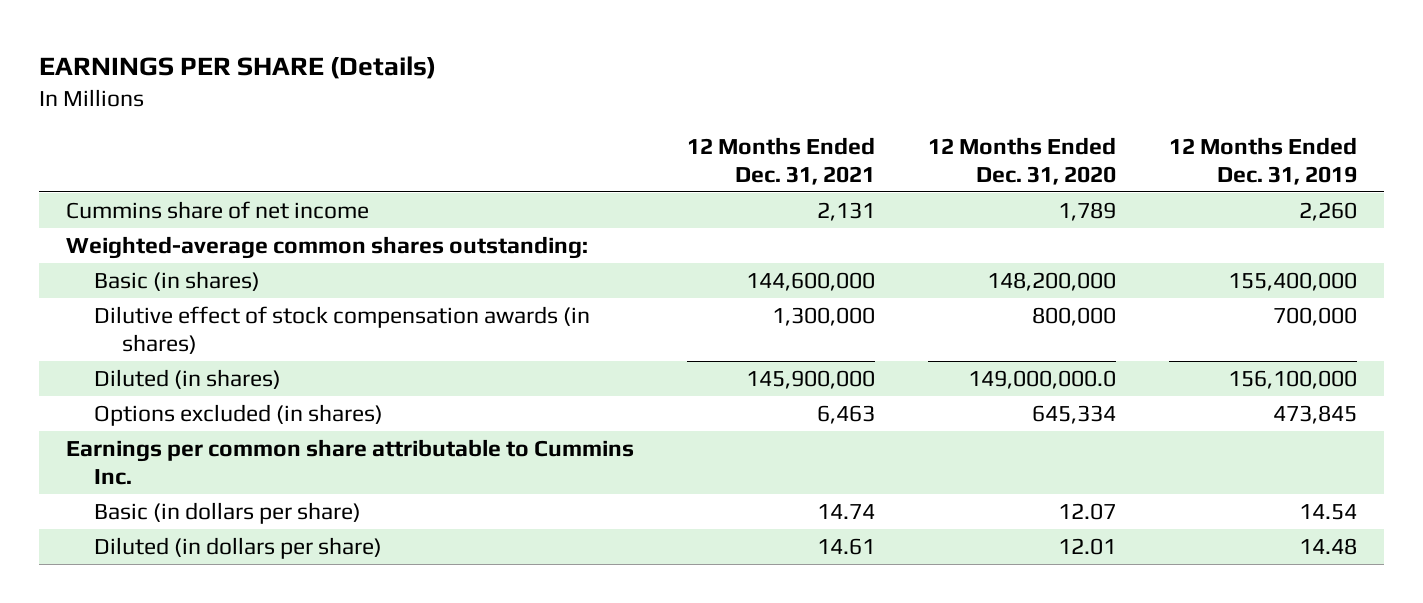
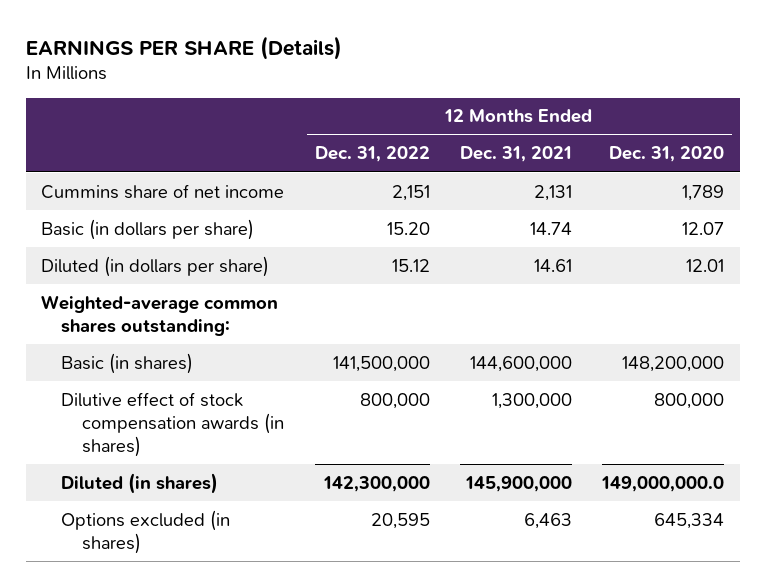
- | 12 Months Ended Dec. 31, 2021 | 12 Months Ended Dec. 31, 2020 | 12 Months Ended Dec. 31, 2019
+ | 12 Months Ended Dec. 31, 2022 | 12 Months Ended Dec. 31, 2021 | 12 Months Ended Dec. 31, 2020
moved up: Basic (in dollars per share) | 15.20 | 14.74 | 12.07
moved up: Diluted (in dollars per share) | 15.12 | 14.61 | 12.01
- Earnings per common share attributable to Cummins Inc.

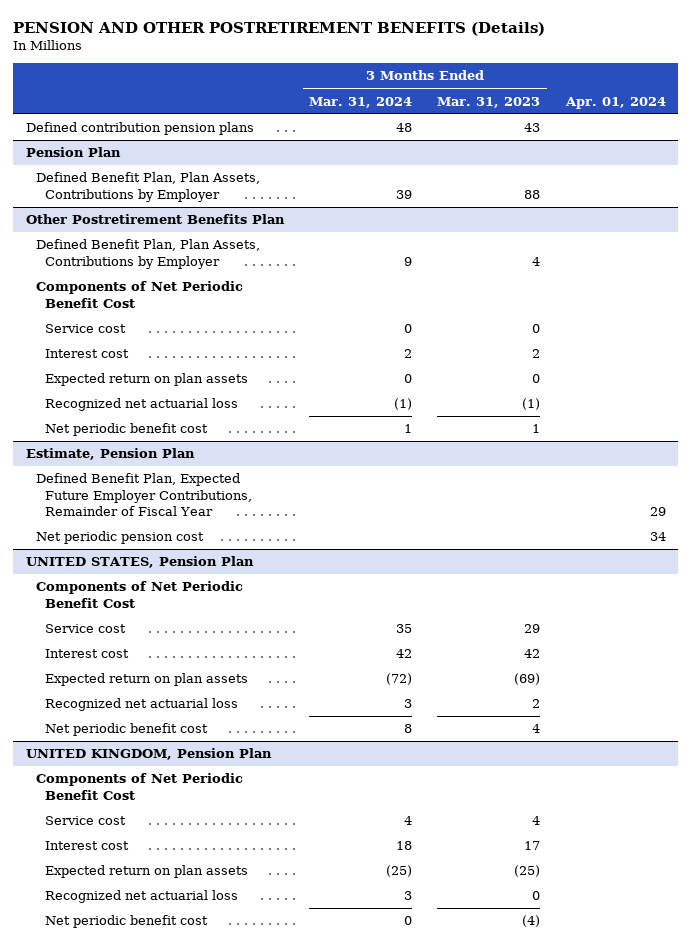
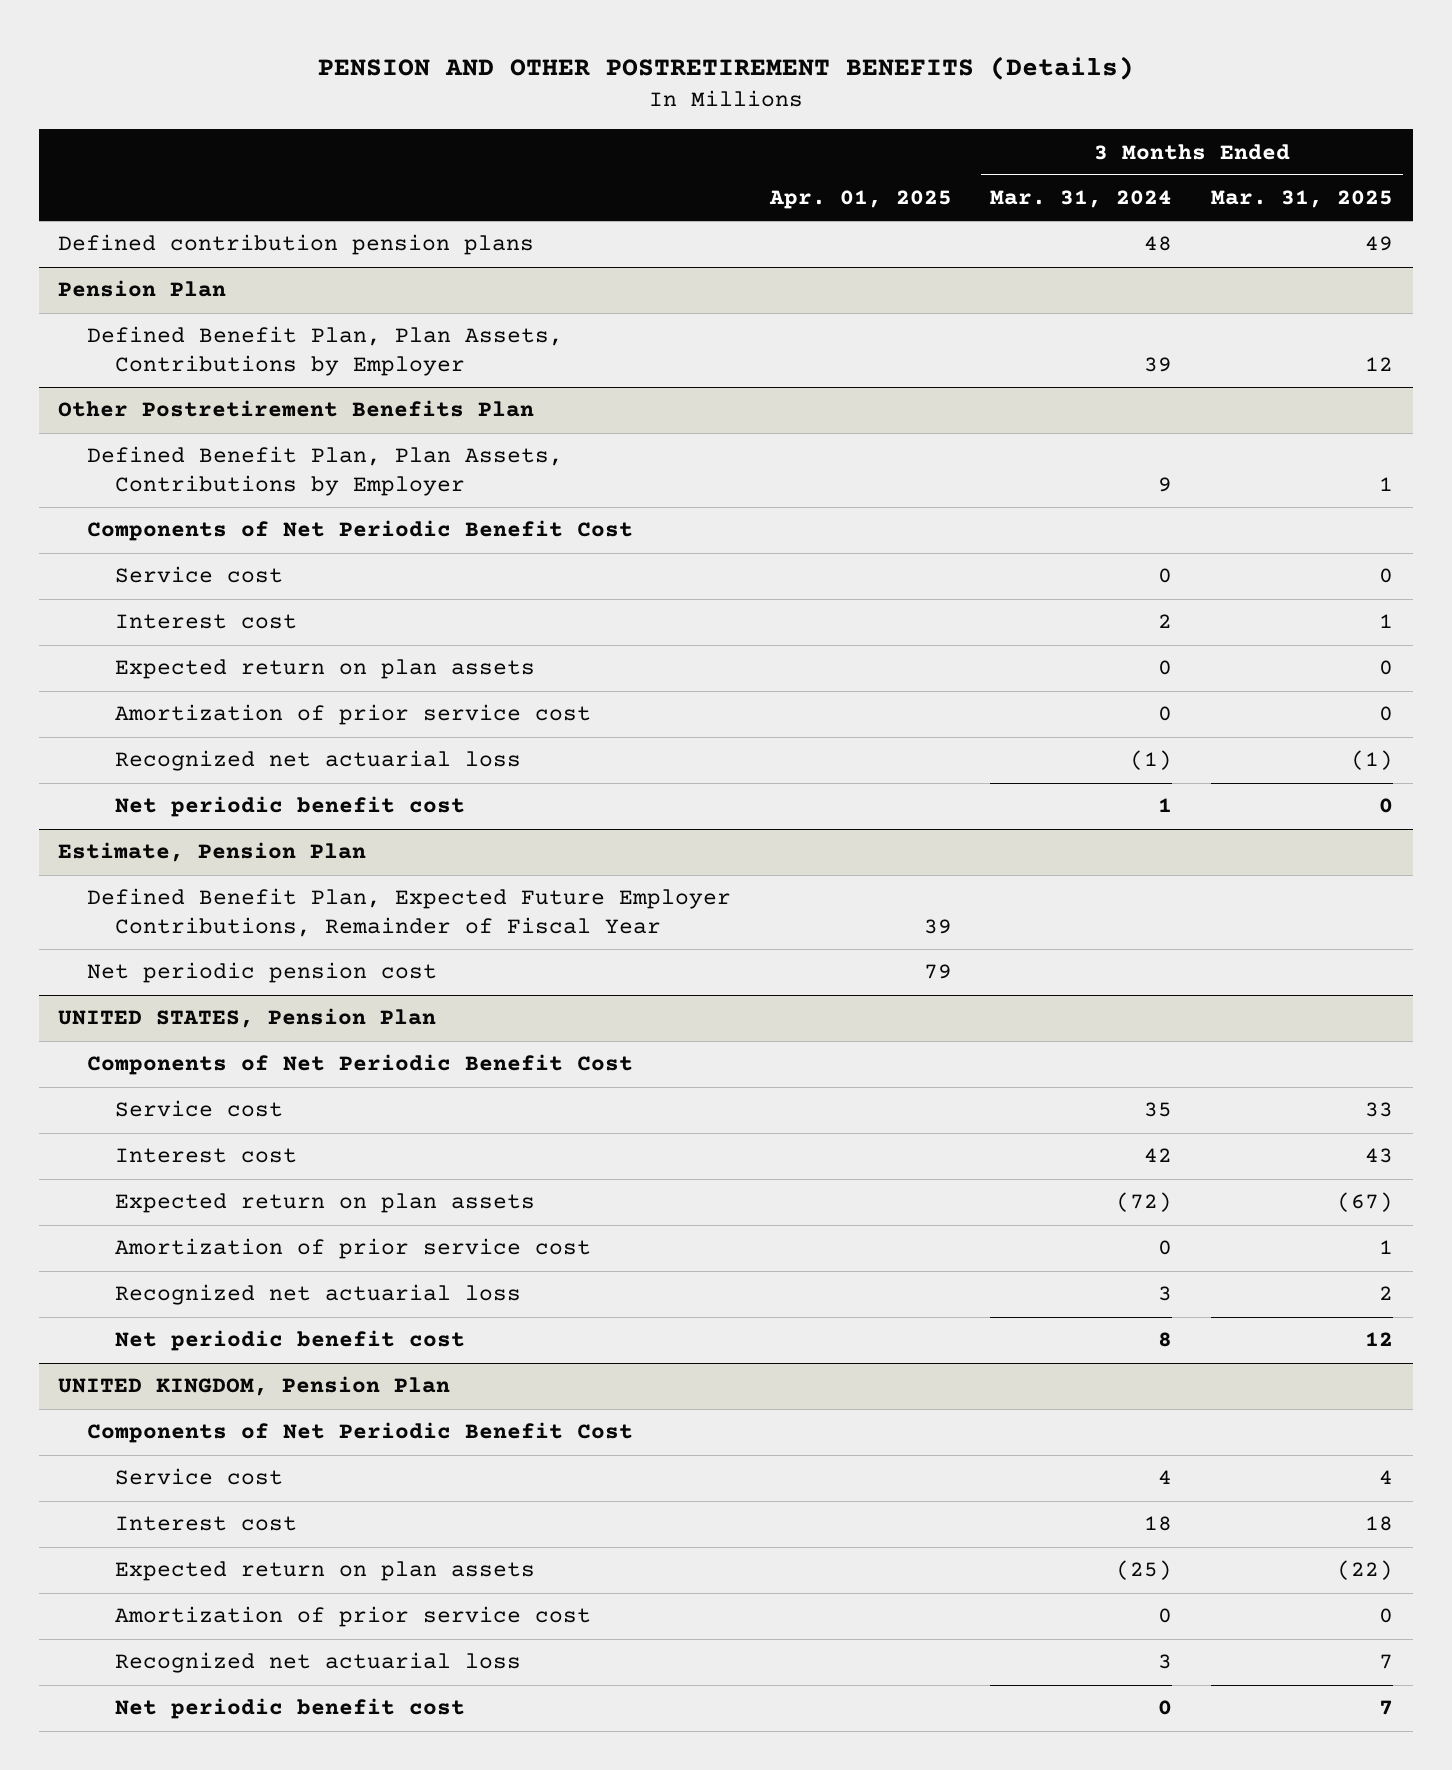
- | 3 Months Ended Mar. 31, 2024 | 3 Months Ended Mar. 31, 2023 | Apr. 01, 2024
+ | Apr. 01, 2025 | 3 Months Ended Mar. 31, 2024 | 3 Months Ended Mar. 31, 2025
@ Other Postretirement Benefits Plan
+ Amortization of prior service cost | | 0 | 0
@ UNITED STATES, Pension Plan
+ Amortization of prior service cost | | 0 | 1
@ UNITED KINGDOM, Pension Plan
+ Amortization of prior service cost | | 0 | 0

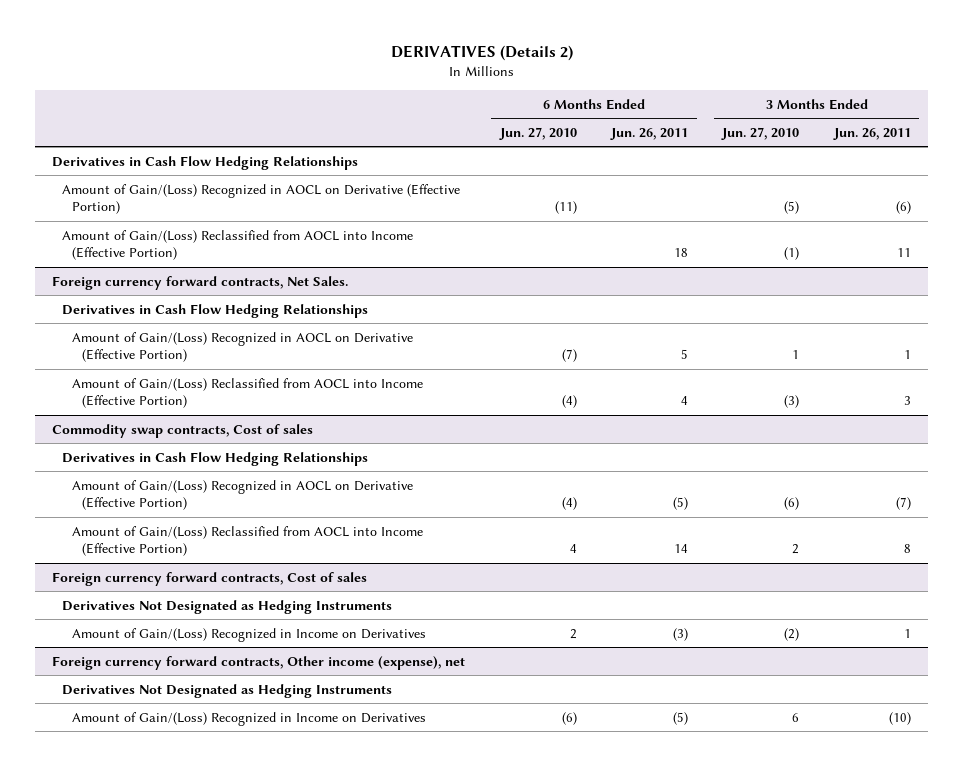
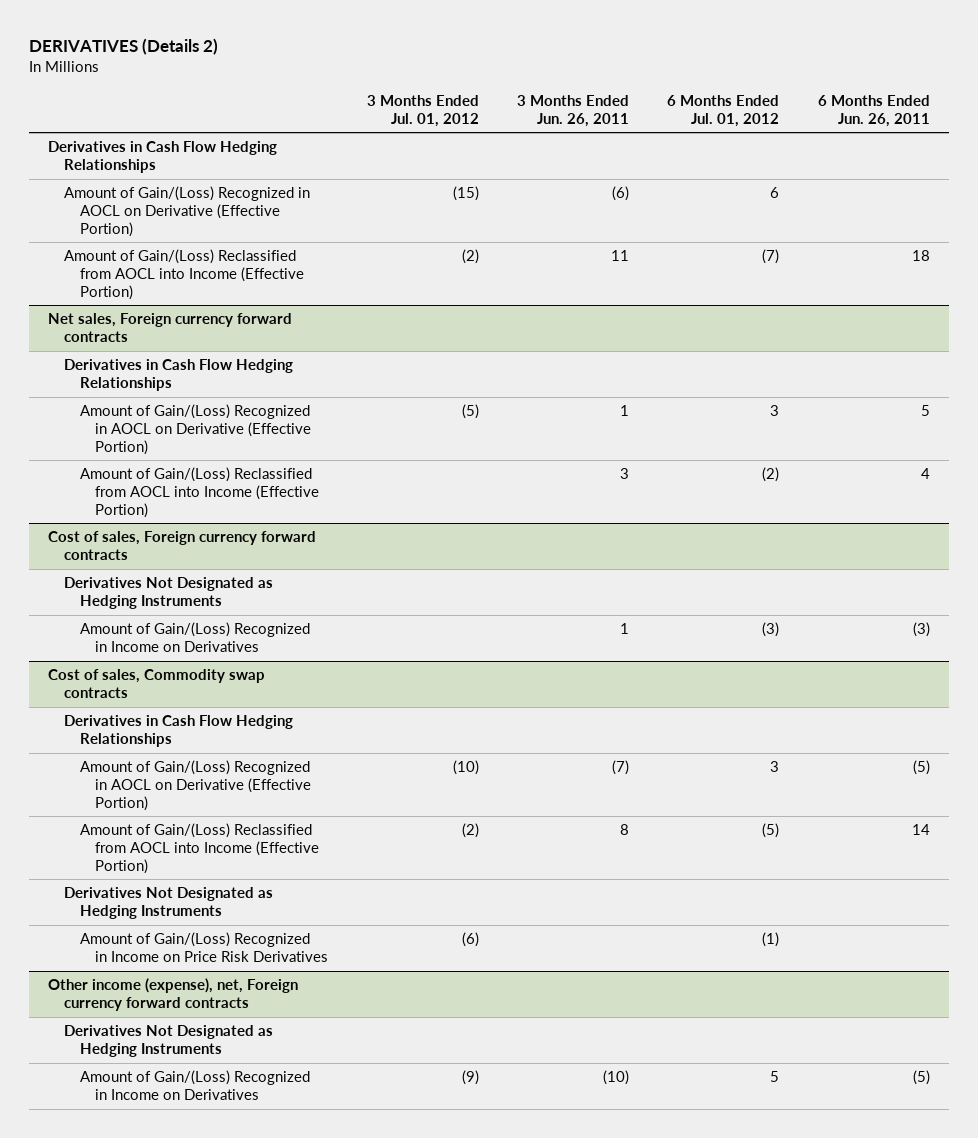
- | 6 Months Ended Jun. 27, 2010 | 6 Months Ended Jun. 26, 2011 | 3 Months Ended Jun. 27, 2010 | 3 Months Ended Jun. 26, 2011
+ | 3 Months Ended Jul. 01, 2012 | 3 Months Ended Jun. 26, 2011 | 6 Months Ended Jul. 01, 2012 | 6 Months Ended Jun. 26, 2011
- Foreign currency forward contracts, Net Sales.
+ Net sales, Foreign currency forward contracts
- Commodity swap contracts, Cost of sales
+ Cost of sales, Foreign currency forward contracts
+ Derivatives Not Designated as Hedging Instruments
+ Amount of Gain/(Loss) Recognized in Income on Derivatives | | 1 | (3) | (3)
+ Cost of sales, Commodity swap contracts
- Foreign currency forward contracts, Cost of sales
- Amount of Gain/(Loss) Recognized in Income on Derivatives | 2 | (3) | (2) | 1
- Foreign currency forward contracts, Other income (expense), net
+ Amount of Gain/(Loss) Recognized in Income on Price Risk Derivatives | (6) | | (1) |
+ Other income (expense), net, Foreign currency forward contracts

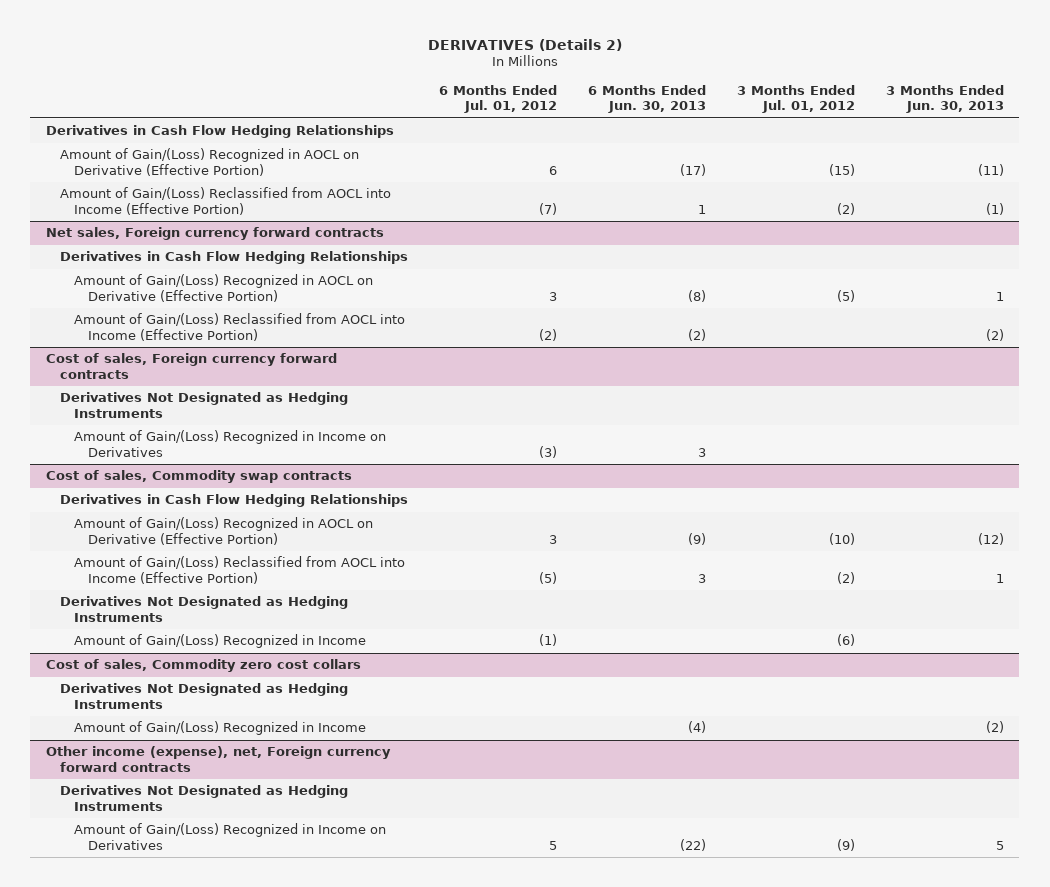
- | 3 Months Ended Jul. 01, 2012 | 3 Months Ended Jun. 26, 2011 | 6 Months Ended Jul. 01, 2012 | 6 Months Ended Jun. 26, 2011
+ | 6 Months Ended Jul. 01, 2012 | 6 Months Ended Jun. 30, 2013 | 3 Months Ended Jul. 01, 2012 | 3 Months Ended Jun. 30, 2013
@ Cost of sales, Commodity swap contracts
- Amount of Gain/(Loss) Recognized in Income on Price Risk Derivatives | (6) | | (1) |
+ Amount of Gain/(Loss) Recognized in Income | (1) | | (6) |
+ Cost of sales, Commodity zero cost collars
+ Derivatives Not Designated as Hedging Instruments
+ Amount of Gain/(Loss) Recognized in Income | | (4) | | (2)

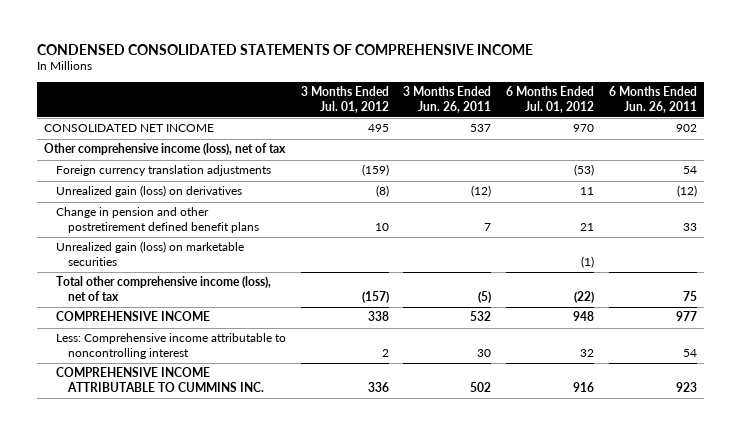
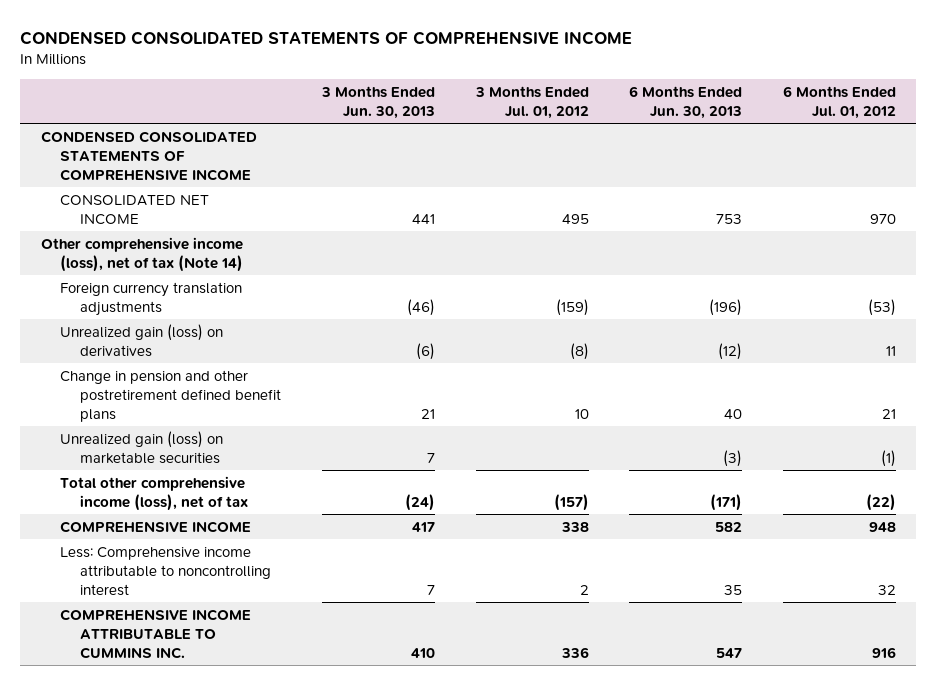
- | 3 Months Ended Jul. 01, 2012 | 3 Months Ended Jun. 26, 2011 | 6 Months Ended Jul. 01, 2012 | 6 Months Ended Jun. 26, 2011
+ | 3 Months Ended Jun. 30, 2013 | 3 Months Ended Jul. 01, 2012 | 6 Months Ended Jun. 30, 2013 | 6 Months Ended Jul. 01, 2012
+ CONDENSED CONSOLIDATED STATEMENTS OF COMPREHENSIVE INCOME
- Other comprehensive income (loss), net of tax
+ Other comprehensive income (loss), net of tax (Note 14)

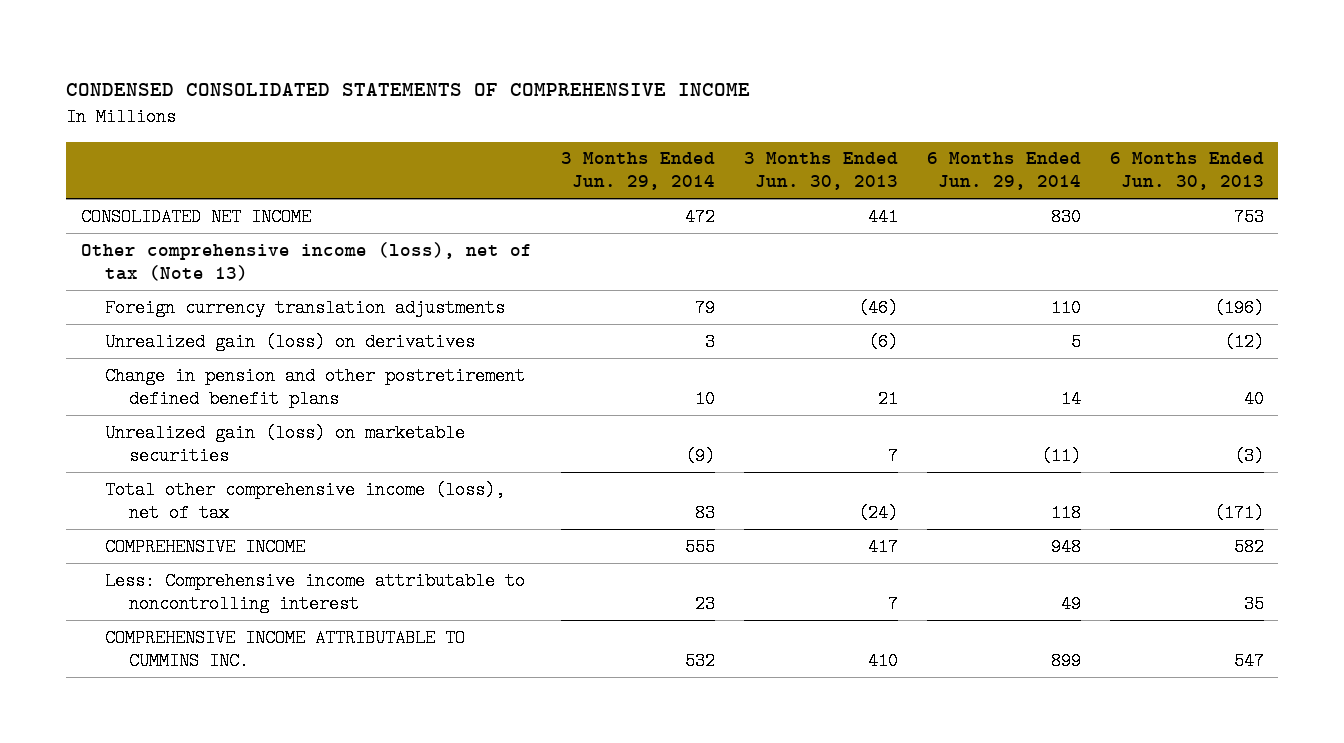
- | 3 Months Ended Jun. 30, 2013 | 3 Months Ended Jul. 01, 2012 | 6 Months Ended Jun. 30, 2013 | 6 Months Ended Jul. 01, 2012
+ | 3 Months Ended Jun. 29, 2014 | 3 Months Ended Jun. 30, 2013 | 6 Months Ended Jun. 29, 2014 | 6 Months Ended Jun. 30, 2013
- CONDENSED CONSOLIDATED STATEMENTS OF COMPREHENSIVE INCOME
- Other comprehensive income (loss), net of tax (Note 14)
+ Other comprehensive income (loss), net of tax (Note 13)

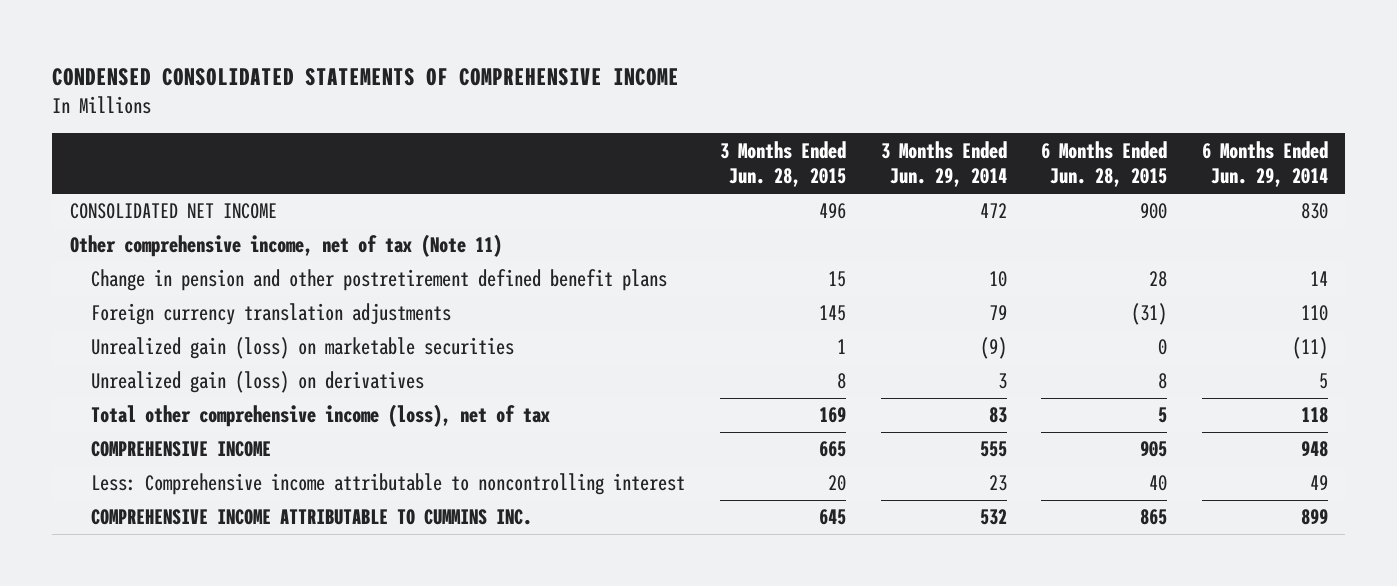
- | 3 Months Ended Jun. 29, 2014 | 3 Months Ended Jun. 30, 2013 | 6 Months Ended Jun. 29, 2014 | 6 Months Ended Jun. 30, 2013
+ | 3 Months Ended Jun. 28, 2015 | 3 Months Ended Jun. 29, 2014 | 6 Months Ended Jun. 28, 2015 | 6 Months Ended Jun. 29, 2014
- Other comprehensive income (loss), net of tax (Note 13)
+ Other comprehensive income, net of tax (Note 11)
moved down: Foreign currency translation adjustments | 145 | 79 | (31) | 110
moved down: Unrealized gain (loss) on derivatives | 8 | 3 | 8 | 5

